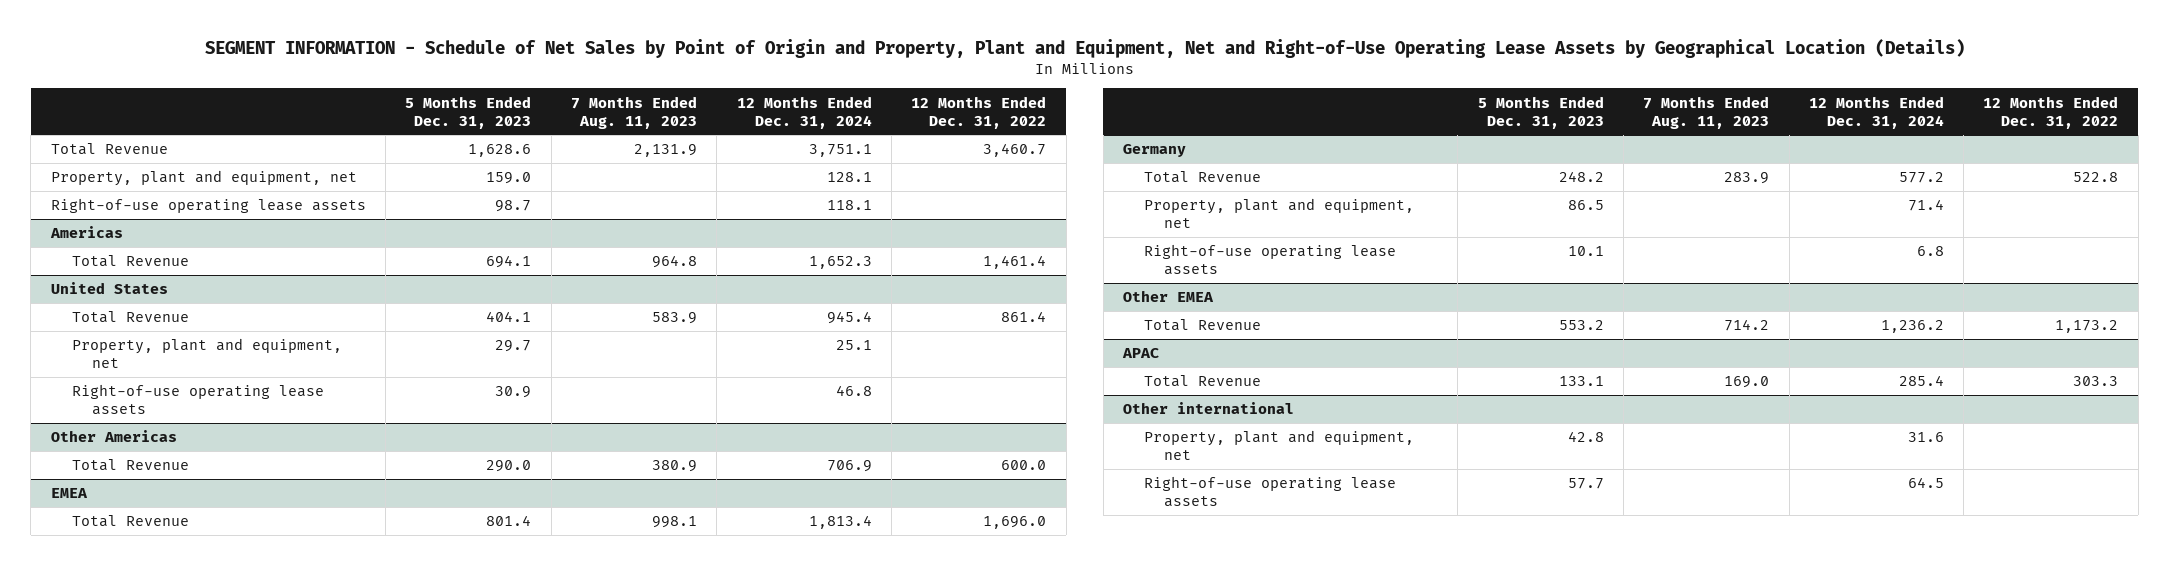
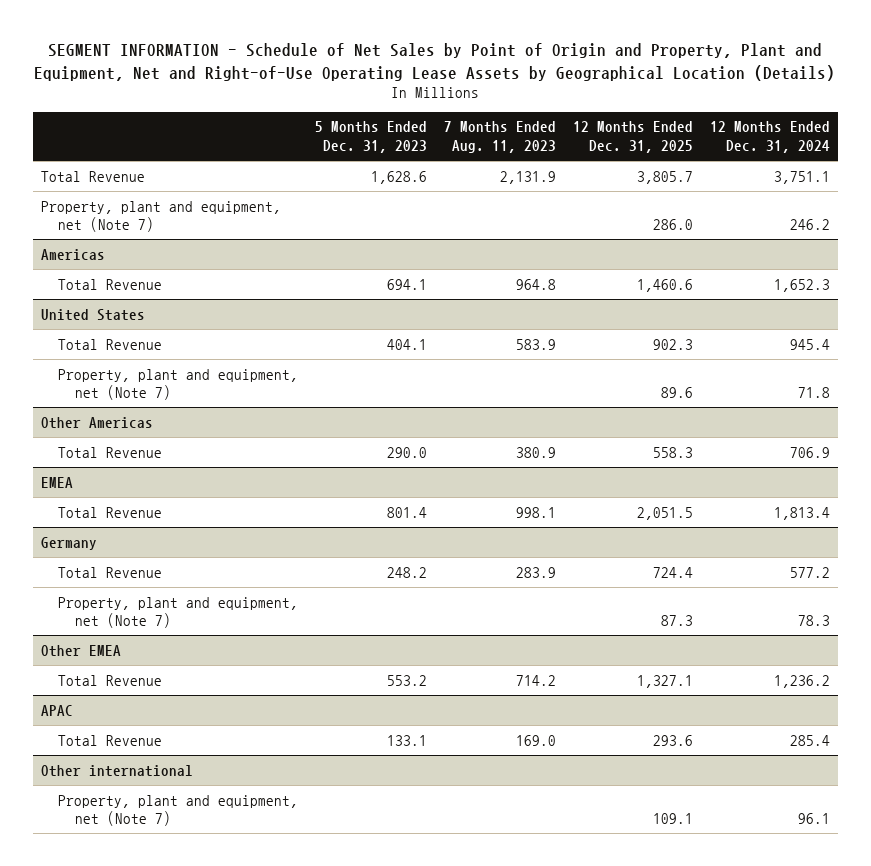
- | 5 Months Ended Dec. 31, 2023 | 7 Months Ended Aug. 11, 2023 | 12 Months Ended Dec. 31, 2024 | 12 Months Ended Dec. 31, 2022
+ | 5 Months Ended Dec. 31, 2023 | 7 Months Ended Aug. 11, 2023 | 12 Months Ended Dec. 31, 2025 | 12 Months Ended Dec. 31, 2024
- Property, plant and equipment, net | 159.0 | | 128.1 |
- Right-of-use operating lease assets | 98.7 | | 118.1 |
+ Property, plant and equipment, net (Note 7) | | | 286.0 | 246.2
@ United States
- Property, plant and equipment, net | 29.7 | | 25.1 |
- Right-of-use operating lease assets | 30.9 | | 46.8 |
+ Property, plant and equipment, net (Note 7) | | | 89.6 | 71.8
@ Germany
- Property, plant and equipment, net | 86.5 | | 71.4 |
- Right-of-use operating lease assets | 10.1 | | 6.8 |
+ Property, plant and equipment, net (Note 7) | | | 87.3 | 78.3
@ Other international
- Property, plant and equipment, net | 42.8 | | 31.6 |
- Right-of-use operating lease assets | 57.7 | | 64.5 |
+ Property, plant and equipment, net (Note 7) | | | 109.1 | 96.1

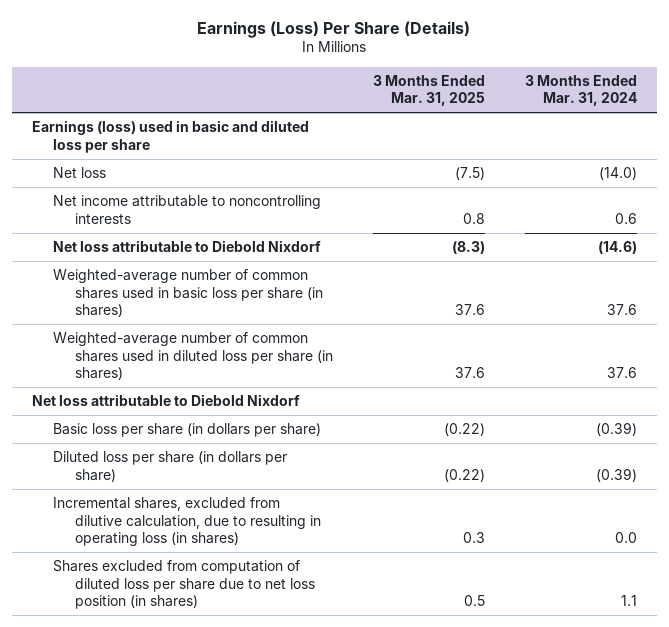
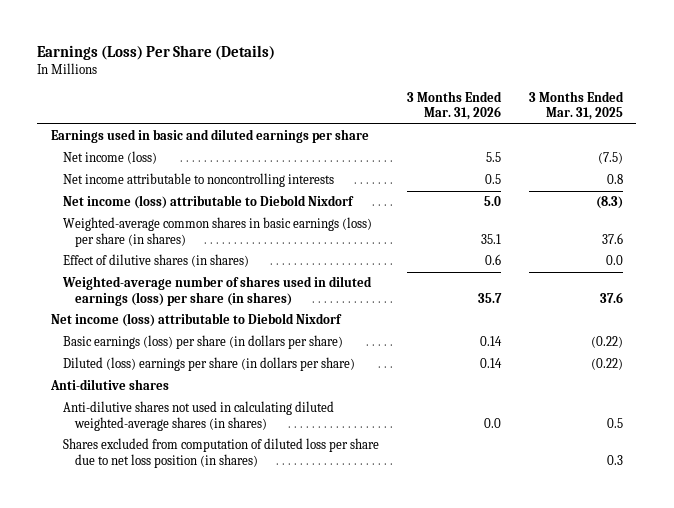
- | 3 Months Ended Mar. 31, 2025 | 3 Months Ended Mar. 31, 2024
+ | 3 Months Ended Mar. 31, 2026 | 3 Months Ended Mar. 31, 2025
- Earnings (loss) used in basic and diluted loss per share
- Net loss | (7.5) | (14.0)
+ Earnings used in basic and diluted earnings per share
+ Net income (loss) | 5.5 | (7.5)
- Net loss attributable to Diebold Nixdorf | (8.3) | (14.6)
- Weighted-average number of common shares used in basic loss per share (in shares) | 37.6 | 37.6
- Weighted-average number of common shares used in diluted loss per share (in shares) | 37.6 | 37.6
- Net loss attributable to Diebold Nixdorf
- Basic loss per share (in dollars per share) | (0.22) | (0.39)
- Diluted loss per share (in dollars per share) | (0.22) | (0.39)
- Incremental shares, excluded from dilutive calculation, due to resulting in operating loss (in shares) | 0.3 | 0.0
- Shares excluded from computation of diluted loss per share due to net loss position (in shares) | 0.5 | 1.1
+ Net income (loss) attributable to Diebold Nixdorf | 5.0 | (8.3)
+ Weighted-average common shares in basic earnings (loss) per share (in shares) | 35.1 | 37.6
+ Effect of dilutive shares (in shares) | 0.6 | 0.0
+ Weighted-average number of shares used in diluted earnings (loss) per share (in shares) | 35.7 | 37.6
+ Net income (loss) attributable to Diebold Nixdorf
+ Basic earnings (loss) per share (in dollars per share) | 0.14 | (0.22)
+ Diluted (loss) earnings per share (in dollars per share) | 0.14 | (0.22)
+ Anti-dilutive shares
+ Anti-dilutive shares not used in calculating diluted weighted-average shares (in shares) | 0.0 | 0.5
+ Shares excluded from computation of diluted loss per share due to net loss position (in shares) | | 0.3

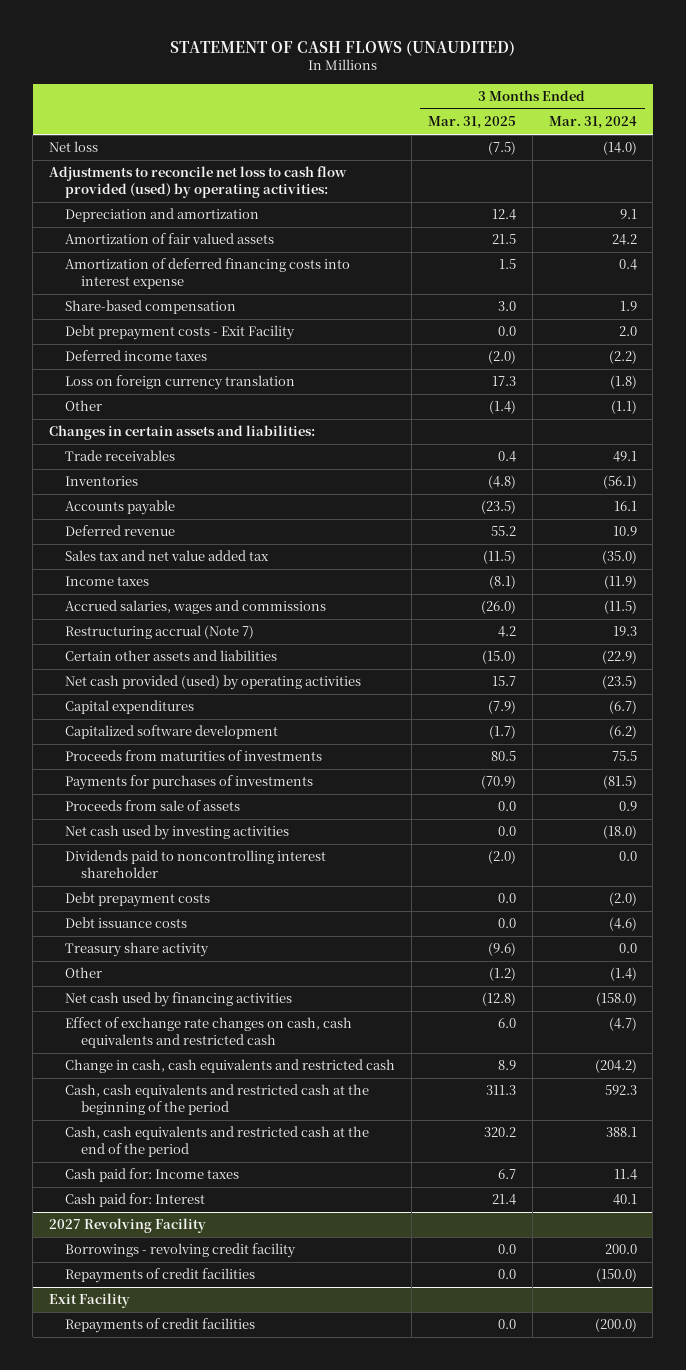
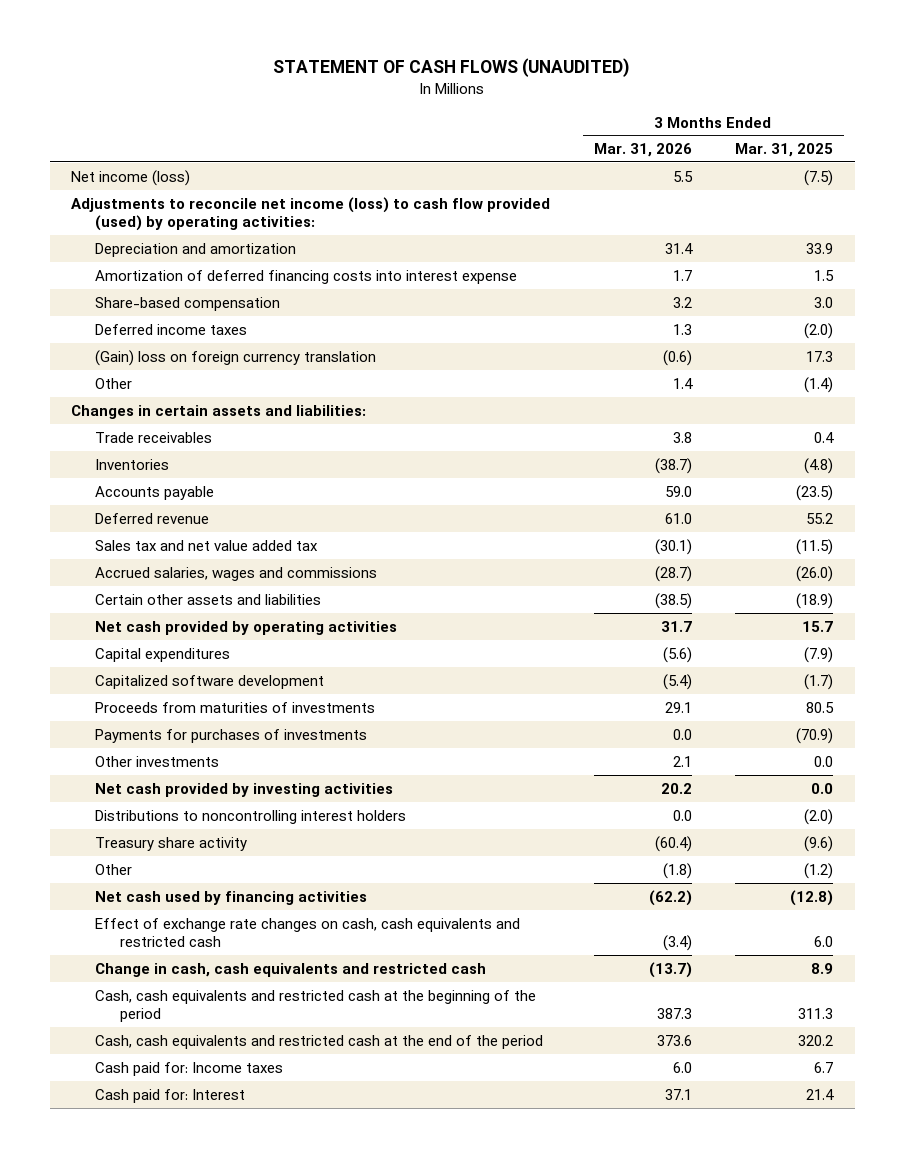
- | 3 Months Ended Mar. 31, 2025 | 3 Months Ended Mar. 31, 2024
+ | 3 Months Ended Mar. 31, 2026 | 3 Months Ended Mar. 31, 2025
- Net loss | (7.5) | (14.0)
- Adjustments to reconcile net loss to cash flow provided (used) by operating activities:
- Depreciation and amortization | 12.4 | 9.1
- Amortization of fair valued assets | 21.5 | 24.2
+ Net income (loss) | 5.5 | (7.5)
+ Adjustments to reconcile net income (loss) to cash flow provided (used) by operating activities:
+ Depreciation and amortization | 31.4 | 33.9
- Debt prepayment costs - Exit Facility | 0.0 | 2.0
- Loss on foreign currency translation | 17.3 | (1.8)
+ (Gain) loss on foreign currency translation | (0.6) | 17.3
- Income taxes | (8.1) | (11.9)
- Restructuring accrual (Note 7) | 4.2 | 19.3
- Certain other assets and liabilities | (15.0) | (22.9)
- Net cash provided (used) by operating activities | 15.7 | (23.5)
+ Certain other assets and liabilities | (38.5) | (18.9)
+ Net cash provided by operating activities | 31.7 | 15.7
- Proceeds from sale of assets | 0.0 | 0.9
- Net cash used by investing activities | 0.0 | (18.0)
- Dividends paid to noncontrolling interest shareholder | (2.0) | 0.0
- Debt prepayment costs | 0.0 | (2.0)
- Debt issuance costs | 0.0 | (4.6)
+ Other investments | 2.1 | 0.0
+ Net cash provided by investing activities | 20.2 | 0.0
+ Distributions to noncontrolling interest holders | 0.0 | (2.0)
- 2027 Revolving Facility
- Borrowings - revolving credit facility | 0.0 | 200.0
- Repayments of credit facilities | 0.0 | (150.0)
- Exit Facility
- Repayments of credit facilities | 0.0 | (200.0)

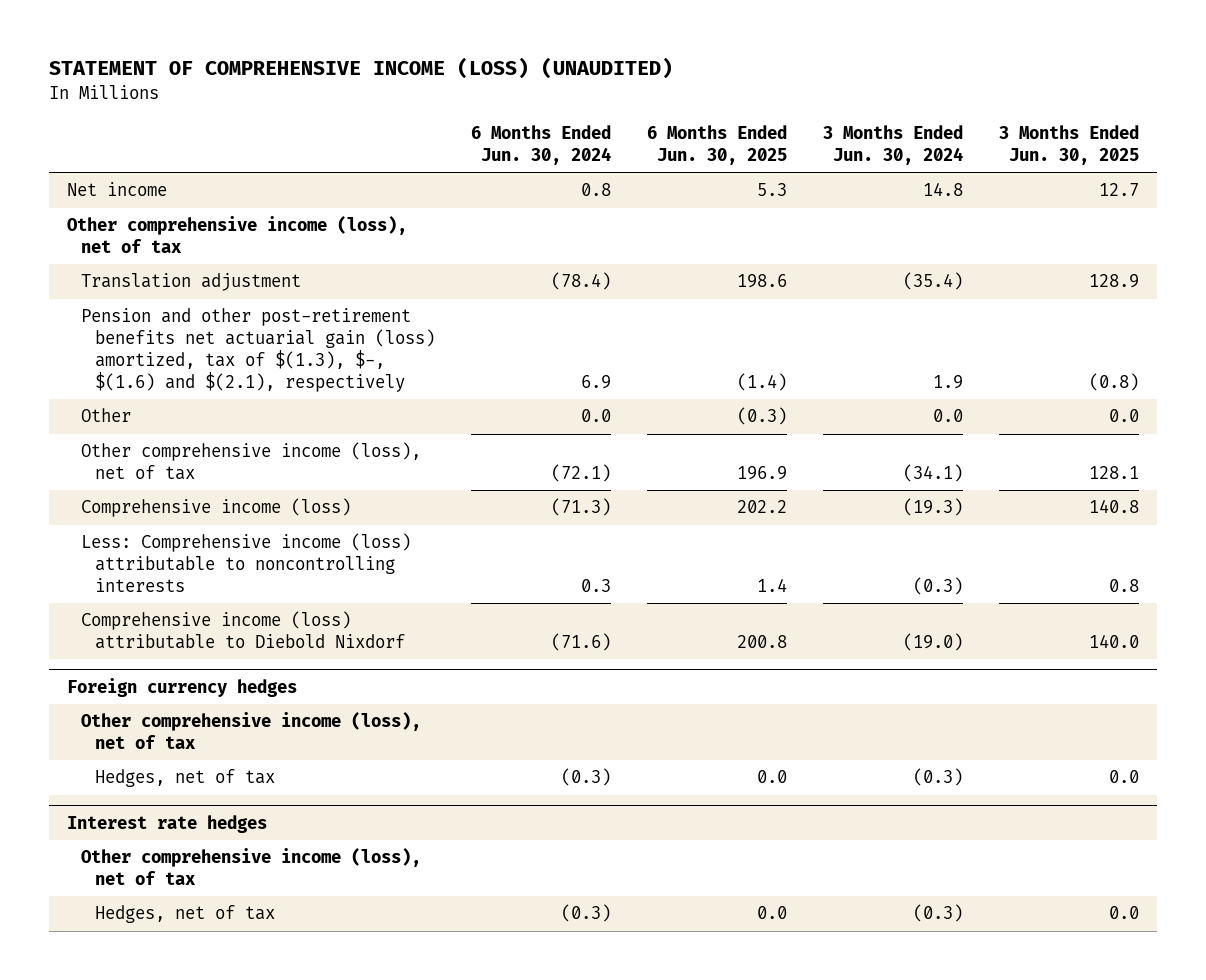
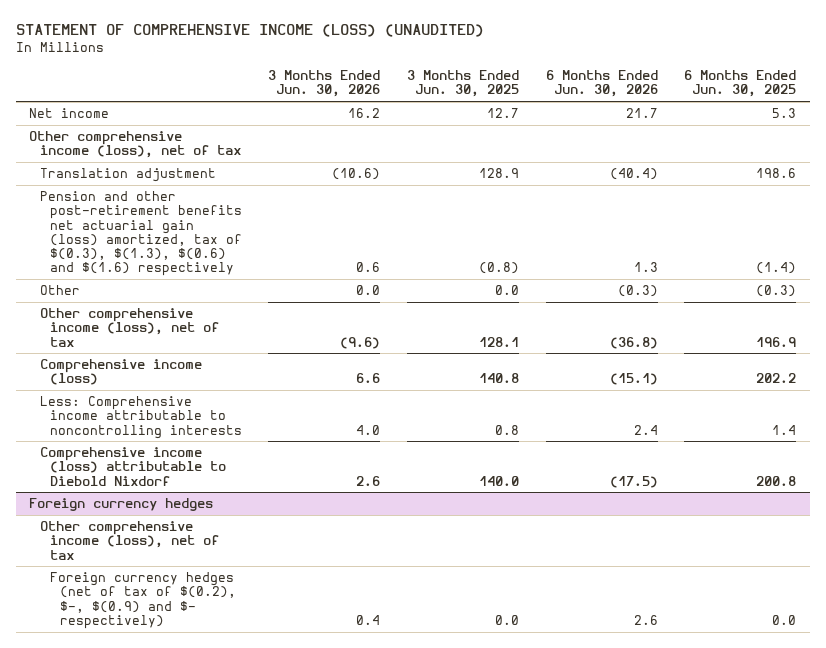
- | 6 Months Ended Jun. 30, 2024 | 6 Months Ended Jun. 30, 2025 | 3 Months Ended Jun. 30, 2024 | 3 Months Ended Jun. 30, 2025
+ | 3 Months Ended Jun. 30, 2026 | 3 Months Ended Jun. 30, 2025 | 6 Months Ended Jun. 30, 2026 | 6 Months Ended Jun. 30, 2025
- Pension and other post-retirement benefits net actuarial gain (loss) amortized, tax of $(1.3), $-, $(1.6) and $(2.1), respectively | 6.9 | (1.4) | 1.9 | (0.8)
+ Pension and other post-retirement benefits net actuarial gain (loss) amortized, tax of $(0.3), $(1.3), $(0.6) and $(1.6) respectively | 0.6 | (0.8) | 1.3 | (1.4)
- Less: Comprehensive income (loss) attributable to noncontrolling interests | 0.3 | 1.4 | (0.3) | 0.8
+ Less: Comprehensive income attributable to noncontrolling interests | 4.0 | 0.8 | 2.4 | 1.4
@ Foreign currency hedges
- Hedges, net of tax | (0.3) | 0.0 | (0.3) | 0.0
- Interest rate hedges
- Other comprehensive income (loss), net of tax
- Hedges, net of tax | (0.3) | 0.0 | (0.3) | 0.0
@ Foreign currency hedges
+ Foreign currency hedges (net of tax of $(0.2), $-, $(0.9) and $- respectively) | 0.4 | 0.0 | 2.6 | 0.0

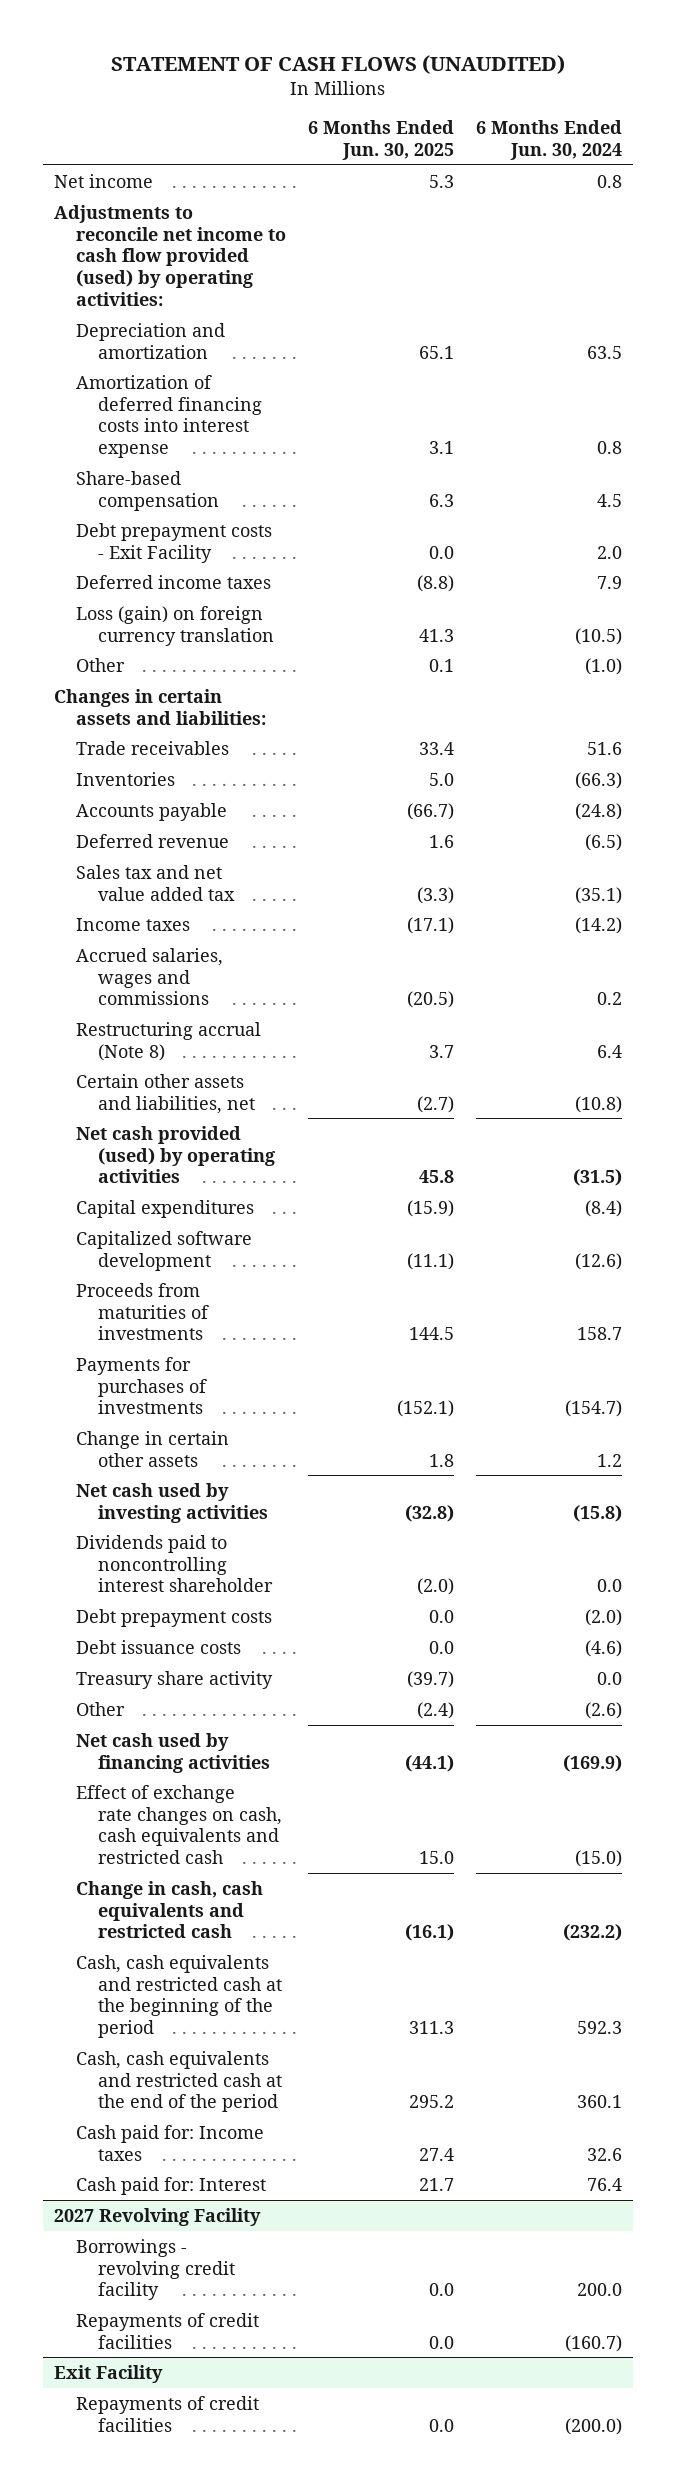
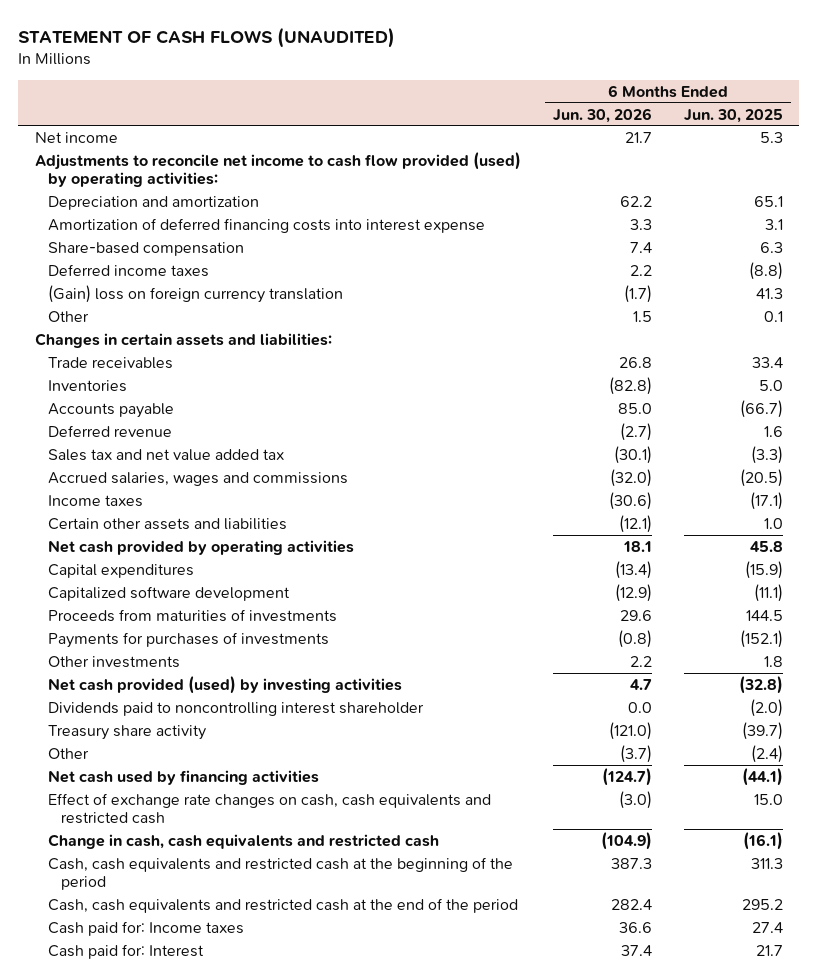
- | 6 Months Ended Jun. 30, 2025 | 6 Months Ended Jun. 30, 2024
+ | 6 Months Ended Jun. 30, 2026 | 6 Months Ended Jun. 30, 2025
- Debt prepayment costs - Exit Facility | 0.0 | 2.0
- Loss (gain) on foreign currency translation | 41.3 | (10.5)
+ (Gain) loss on foreign currency translation | (1.7) | 41.3
- Restructuring accrual (Note 8) | 3.7 | 6.4
- Certain other assets and liabilities, net | (2.7) | (10.8)
- Net cash provided (used) by operating activities | 45.8 | (31.5)
moved down: Income taxes | (30.6) | (17.1)
+ Certain other assets and liabilities | (12.1) | 1.0
+ Net cash provided by operating activities | 18.1 | 45.8
- Change in certain other assets | 1.8 | 1.2
- Net cash used by investing activities | (32.8) | (15.8)
+ Other investments | 2.2 | 1.8
+ Net cash provided (used) by investing activities | 4.7 | (32.8)
- Debt prepayment costs | 0.0 | (2.0)
- Debt issuance costs | 0.0 | (4.6)
- 2027 Revolving Facility
- Borrowings - revolving credit facility | 0.0 | 200.0
- Repayments of credit facilities | 0.0 | (160.7)
- Exit Facility
- Repayments of credit facilities | 0.0 | (200.0)

